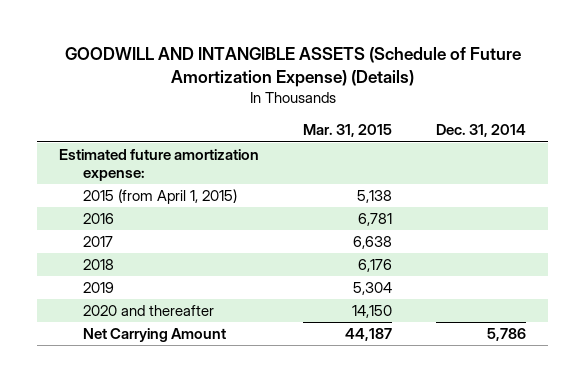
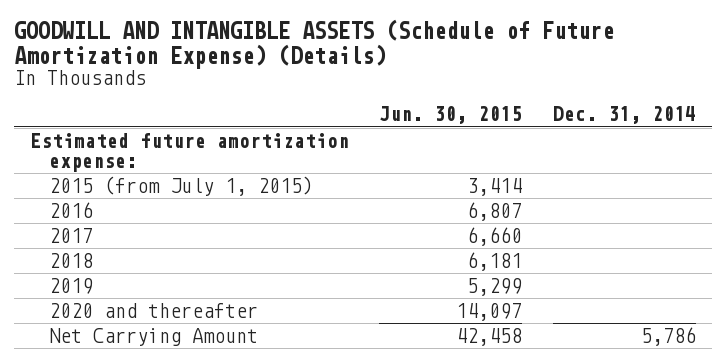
- | Mar. 31, 2015 | Dec. 31, 2014
+ | Jun. 30, 2015 | Dec. 31, 2014
- 2015 (from April 1, 2015) | 5,138 |
+ 2015 (from July 1, 2015) | 3,414 |

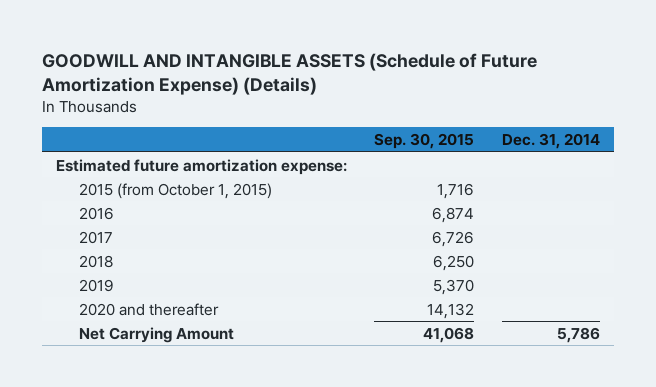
- | Jun. 30, 2015 | Dec. 31, 2014
+ | Sep. 30, 2015 | Dec. 31, 2014
- 2015 (from July 1, 2015) | 3,414 |
+ 2015 (from October 1, 2015) | 1,716 |

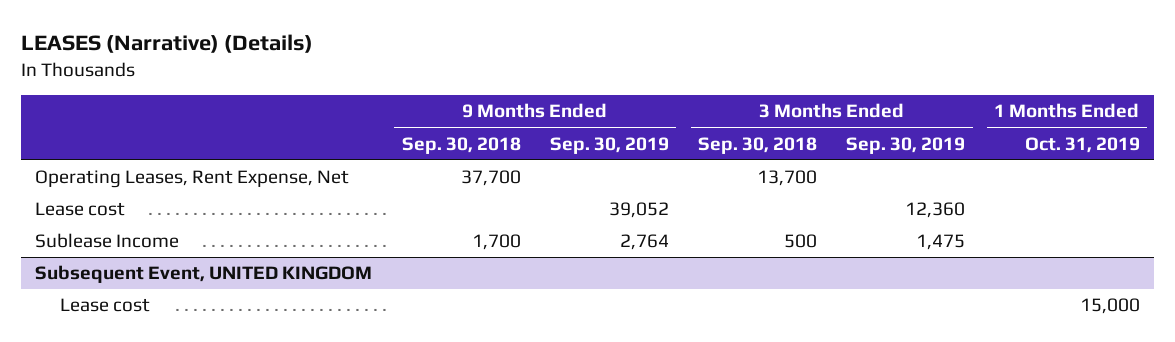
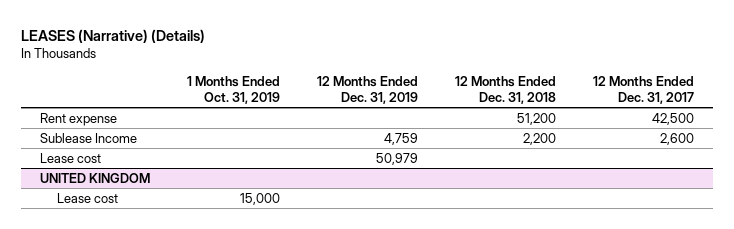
- | 9 Months Ended Sep. 30, 2018 | 9 Months Ended Sep. 30, 2019 | 3 Months Ended Sep. 30, 2018 | 3 Months Ended Sep. 30, 2019 | 1 Months Ended Oct. 31, 2019
+ | 1 Months Ended Oct. 31, 2019 | 12 Months Ended Dec. 31, 2019 | 12 Months Ended Dec. 31, 2018 | 12 Months Ended Dec. 31, 2017
- Operating Leases, Rent Expense, Net | 37,700 | | 13,700 | |
+ Rent expense | | | 51,200 | 42,500
- Subsequent Event, UNITED KINGDOM
moved down: Lease cost | | 50,979 | |
+ UNITED KINGDOM

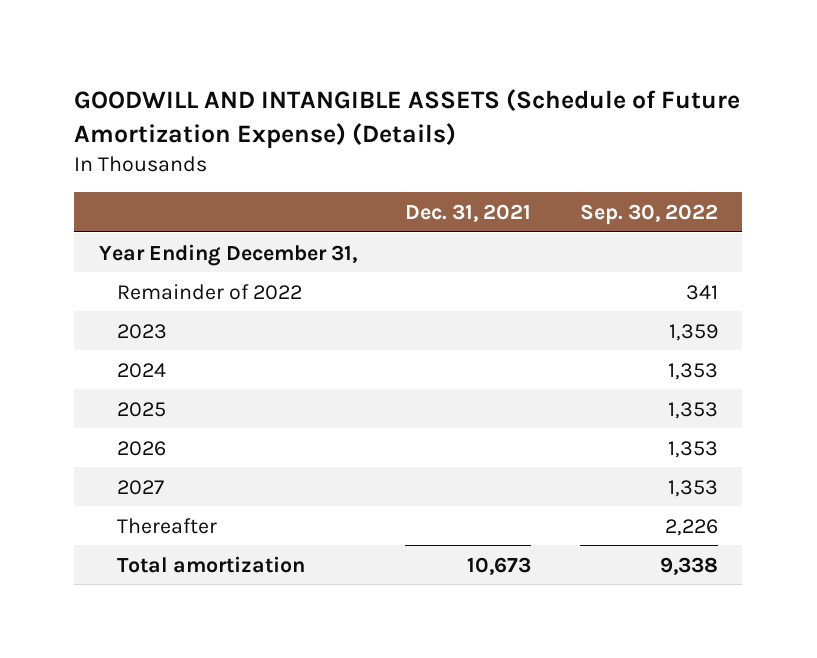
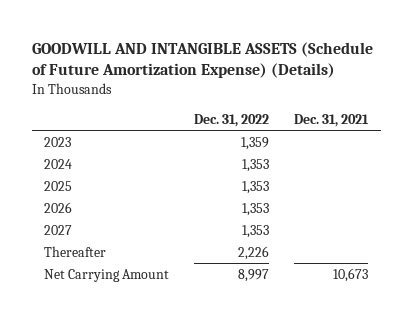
- | Dec. 31, 2021 | Sep. 30, 2022
+ | Dec. 31, 2022 | Dec. 31, 2021
- Year Ending December 31,
- Remainder of 2022 | | 341
- Total amortization | 10,673 | 9,338
+ Net Carrying Amount | 8,997 | 10,673

